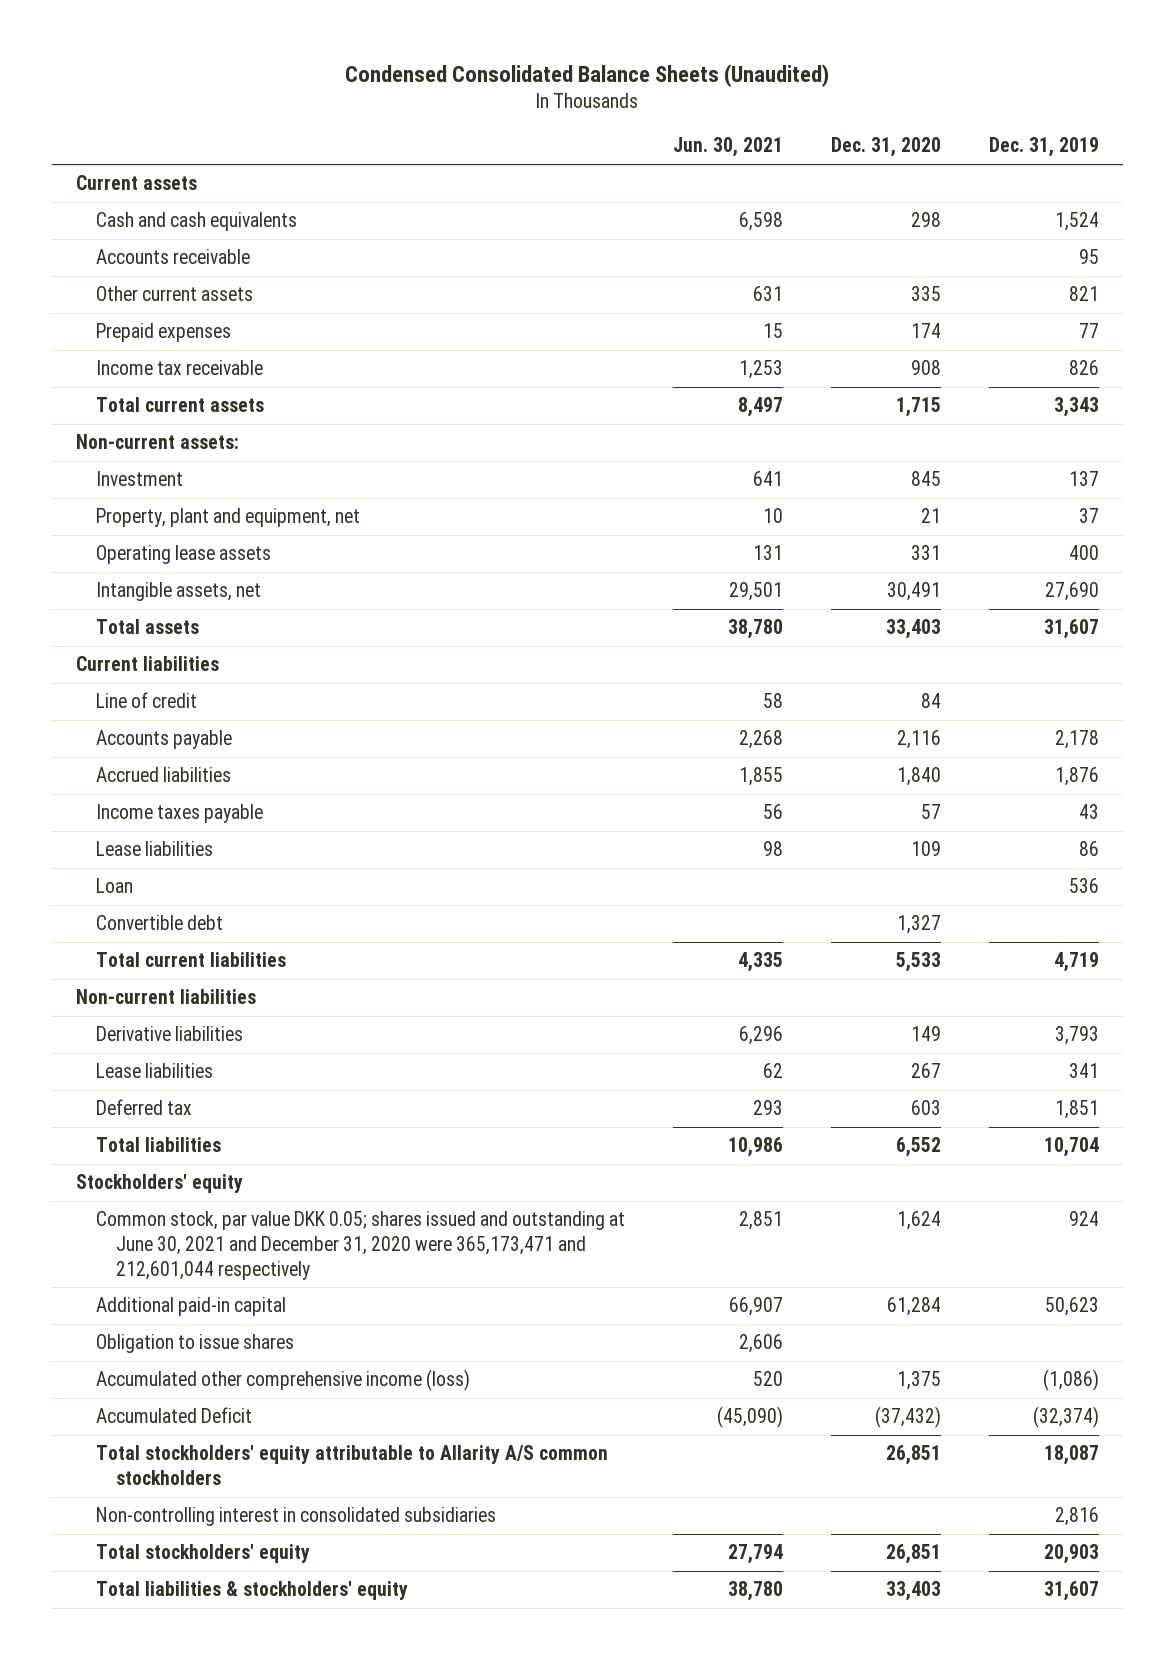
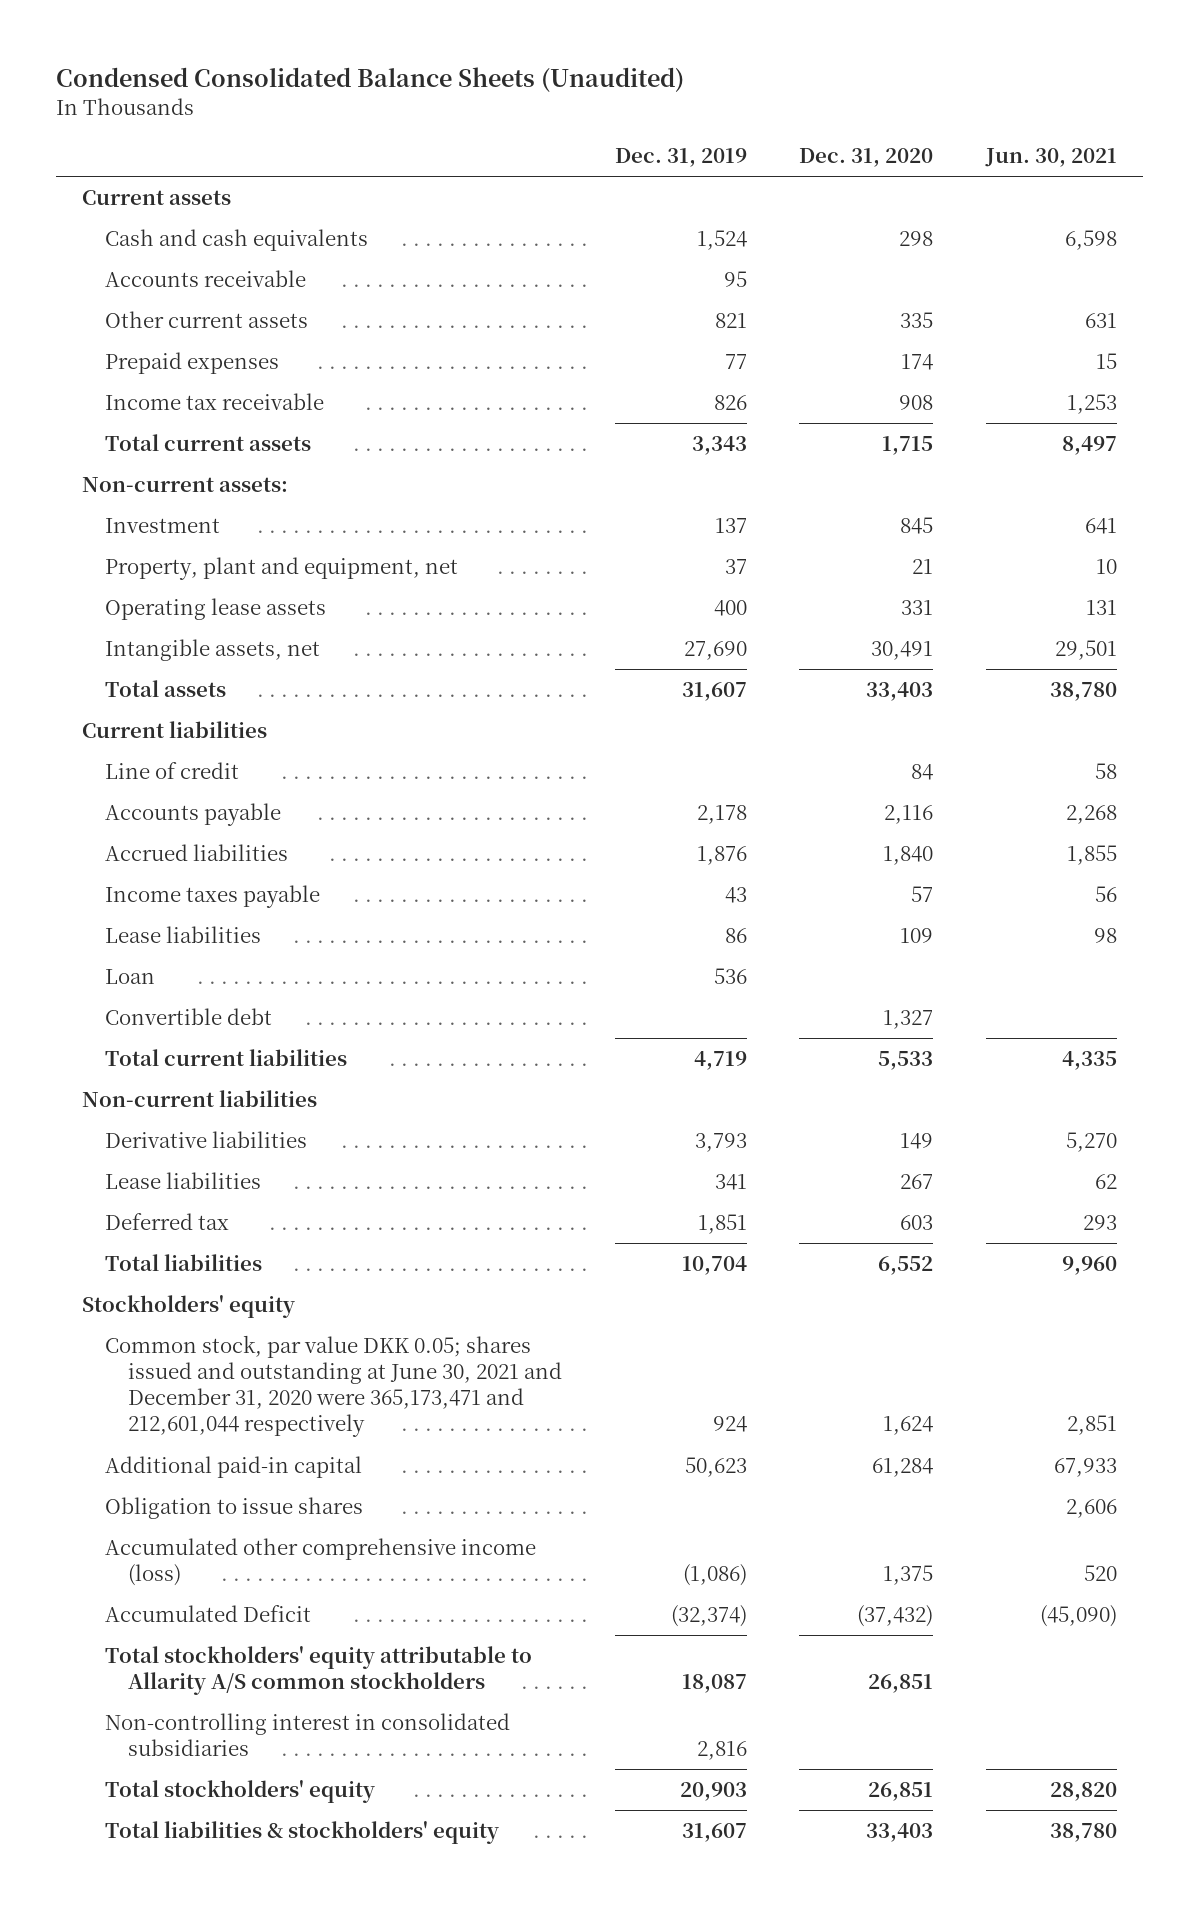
- | Jun. 30, 2021 | Dec. 31, 2020 | Dec. 31, 2019
+ | Dec. 31, 2019 | Dec. 31, 2020 | Jun. 30, 2021
- Derivative liabilities | 6,296 | 149 | 3,793
+ Derivative liabilities | 3,793 | 149 | 5,270
- Total liabilities | 10,986 | 6,552 | 10,704
+ Total liabilities | 10,704 | 6,552 | 9,960
- Additional paid-in capital | 66,907 | 61,284 | 50,623
+ Additional paid-in capital | 50,623 | 61,284 | 67,933
- Total stockholders' equity | 27,794 | 26,851 | 20,903
+ Total stockholders' equity | 20,903 | 26,851 | 28,820

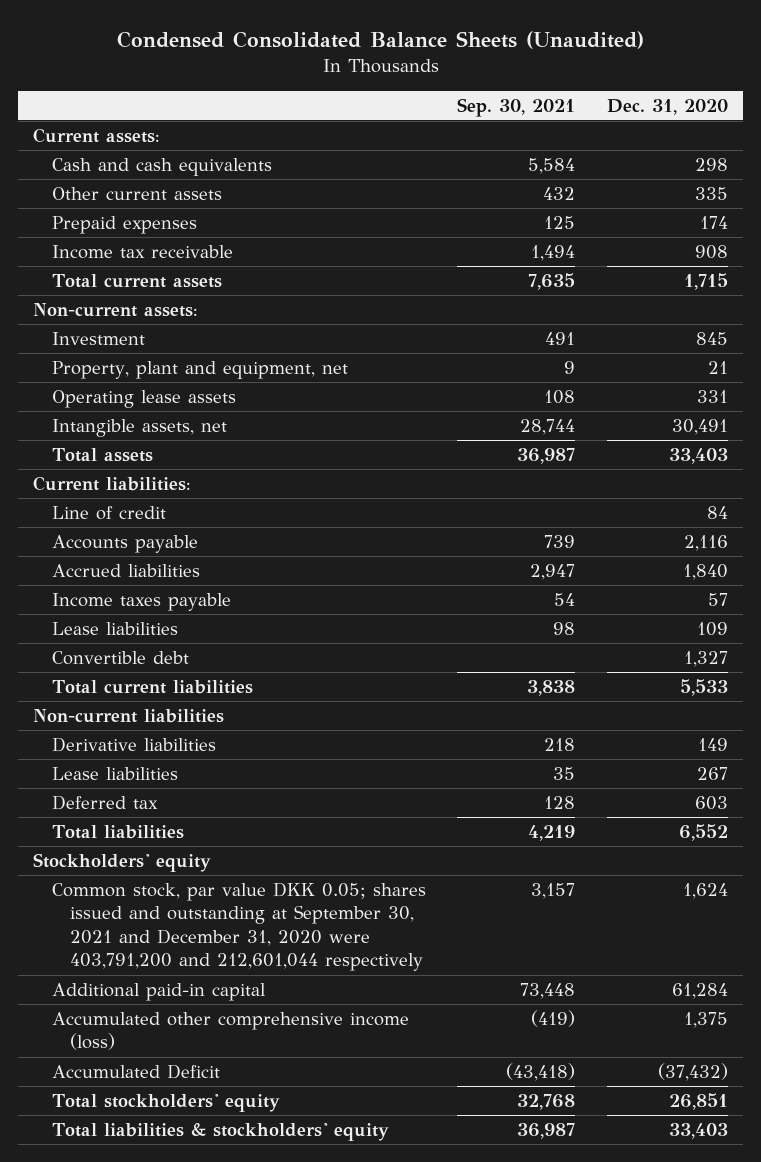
- | Dec. 31, 2019 | Dec. 31, 2020 | Jun. 30, 2021
+ | Sep. 30, 2021 | Dec. 31, 2020
- Current assets
+ Current assets:
- Accounts receivable | 95 | |
- Current liabilities
+ Current liabilities:
- Loan | 536 | |
- Common stock, par value DKK 0.05; shares issued and outstanding at June 30, 2021 and December 31, 2020 were 365,173,471 and 212,601,044 respectively | 924 | 1,624 | 2,851
+ Common stock, par value DKK 0.05; shares issued and outstanding at September 30, 2021 and December 31, 2020 were 403,791,200 and 212,601,044 respectively | 3,157 | 1,624
- Obligation to issue shares | | | 2,606
- Total stockholders' equity attributable to Allarity A/S common stockholders | 18,087 | 26,851 |
- Non-controlling interest in consolidated subsidiaries | 2,816 | |

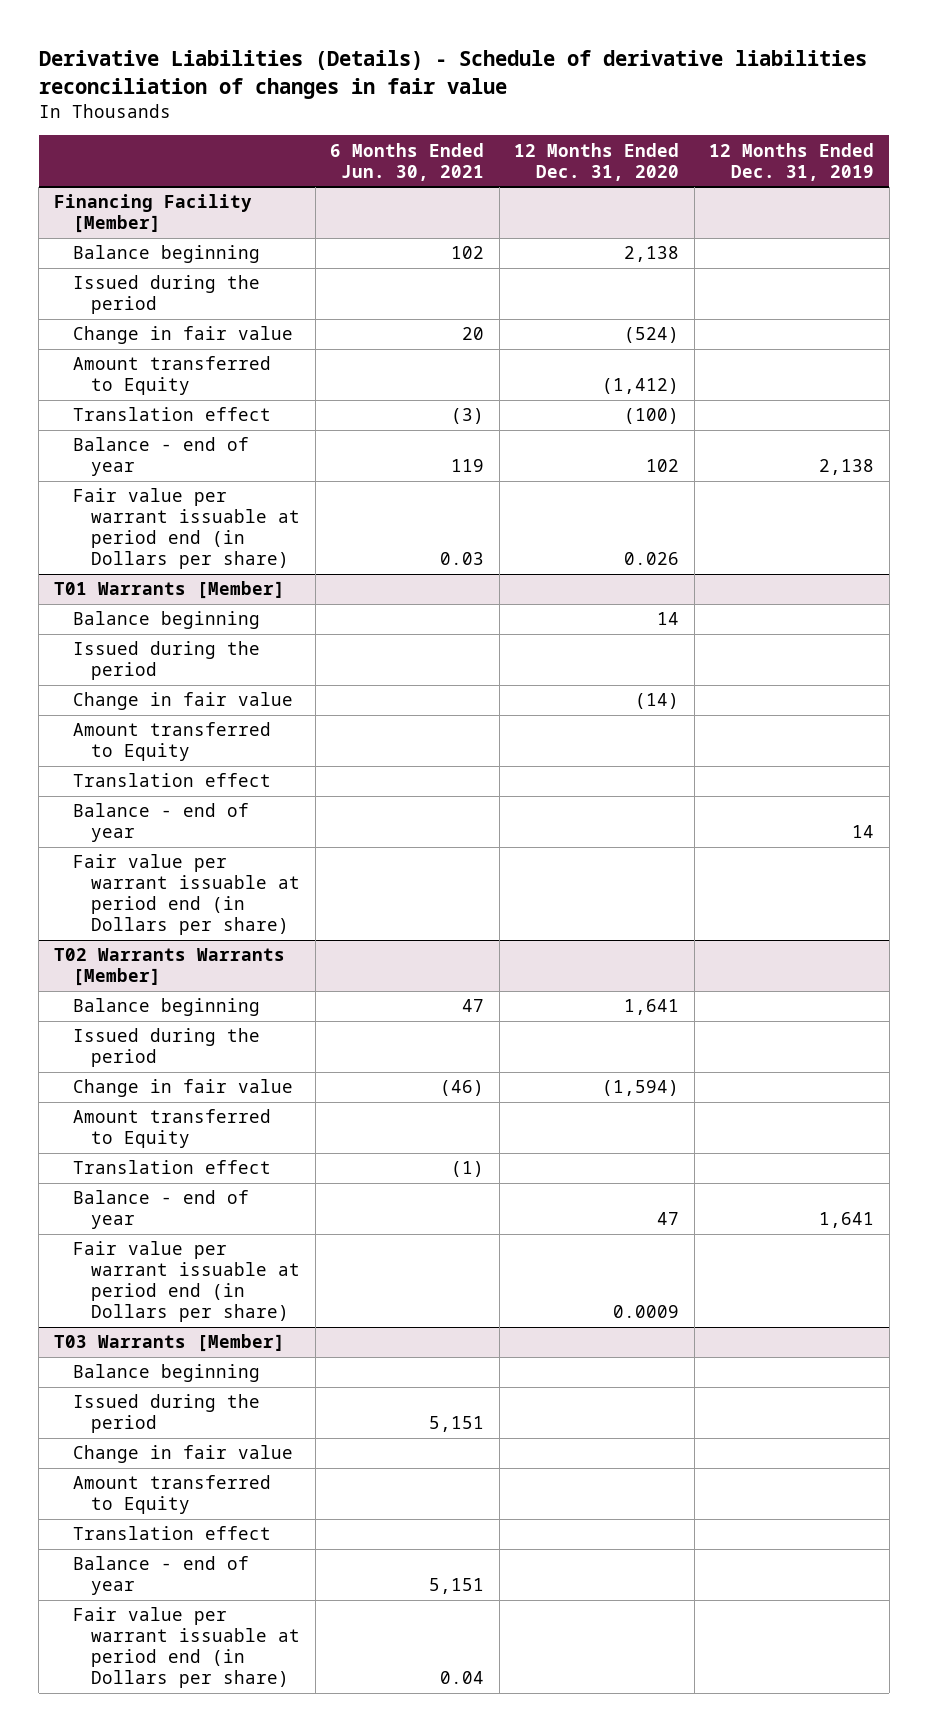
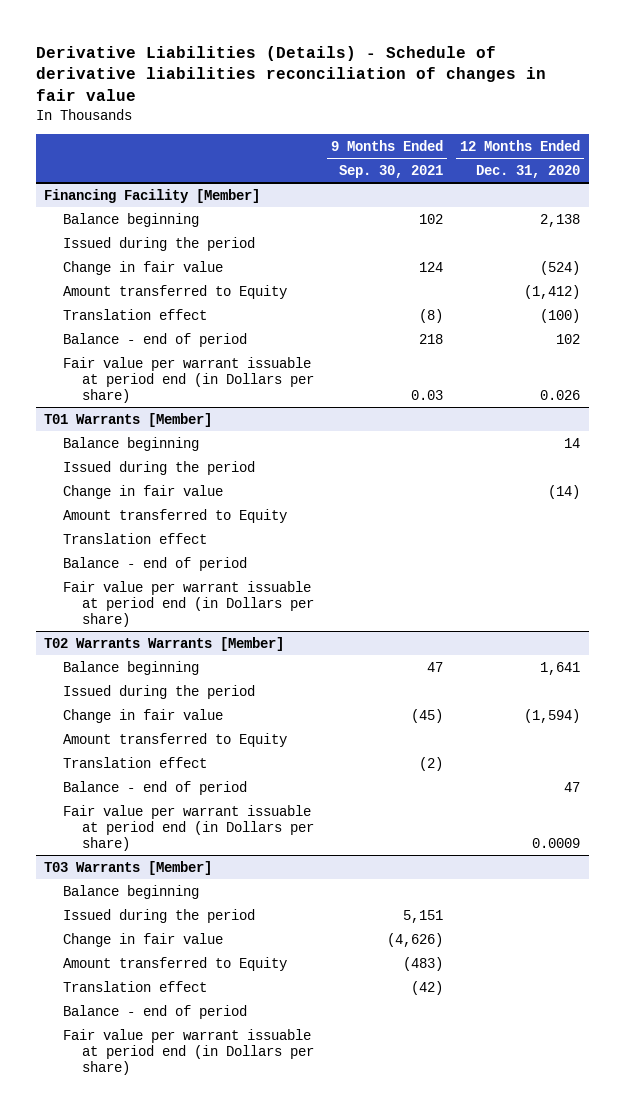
- | 6 Months Ended Jun. 30, 2021 | 12 Months Ended Dec. 31, 2020 | 12 Months Ended Dec. 31, 2019
+ | 9 Months Ended Sep. 30, 2021 | 12 Months Ended Dec. 31, 2020
@ Financing Facility [Member]
- Balance - end of year | 119 | 102 | 2,138
+ Balance - end of period | 218 | 102
@ T01 Warrants [Member]
- Balance - end of year | | | 14
+ Balance - end of period
@ T02 Warrants Warrants [Member]
- Balance - end of year | | 47 | 1,641
+ Balance - end of period | | 47
@ T03 Warrants [Member]
- Balance - end of year | 5,151 | |
+ Balance - end of period

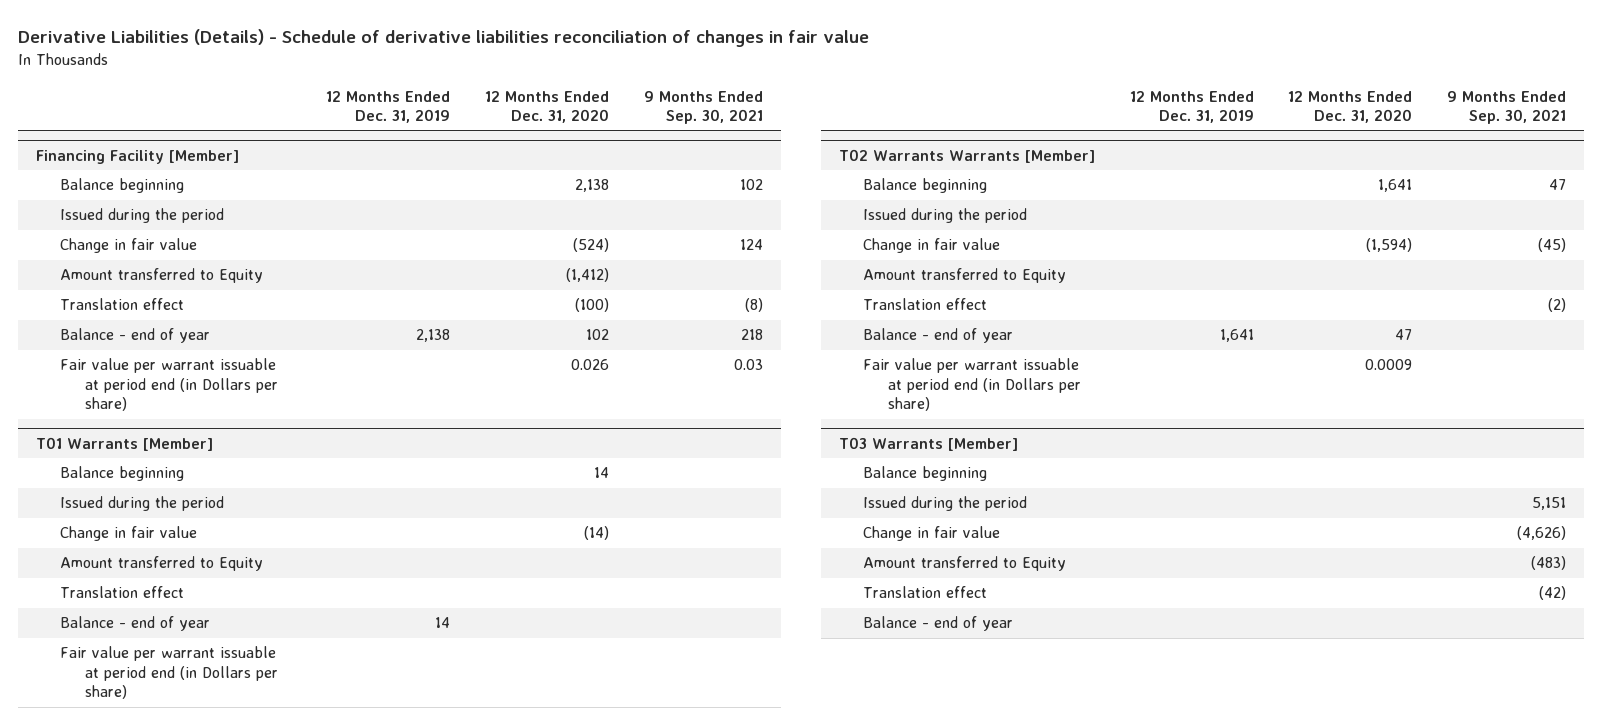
- | 9 Months Ended Sep. 30, 2021 | 12 Months Ended Dec. 31, 2020
+ | 12 Months Ended Dec. 31, 2019 | 12 Months Ended Dec. 31, 2020 | 9 Months Ended Sep. 30, 2021
@ Financing Facility [Member]
- Balance - end of period | 218 | 102
+ Balance - end of year | 2,138 | 102 | 218
@ T01 Warrants [Member]
- Balance - end of period
+ Balance - end of year | 14 | |
@ T02 Warrants Warrants [Member]
- Balance - end of period | | 47
+ Balance - end of year | 1,641 | 47 |
@ T03 Warrants [Member]
- Balance - end of period
- Fair value per warrant issuable at period end (in Dollars per share)
+ Balance - end of year

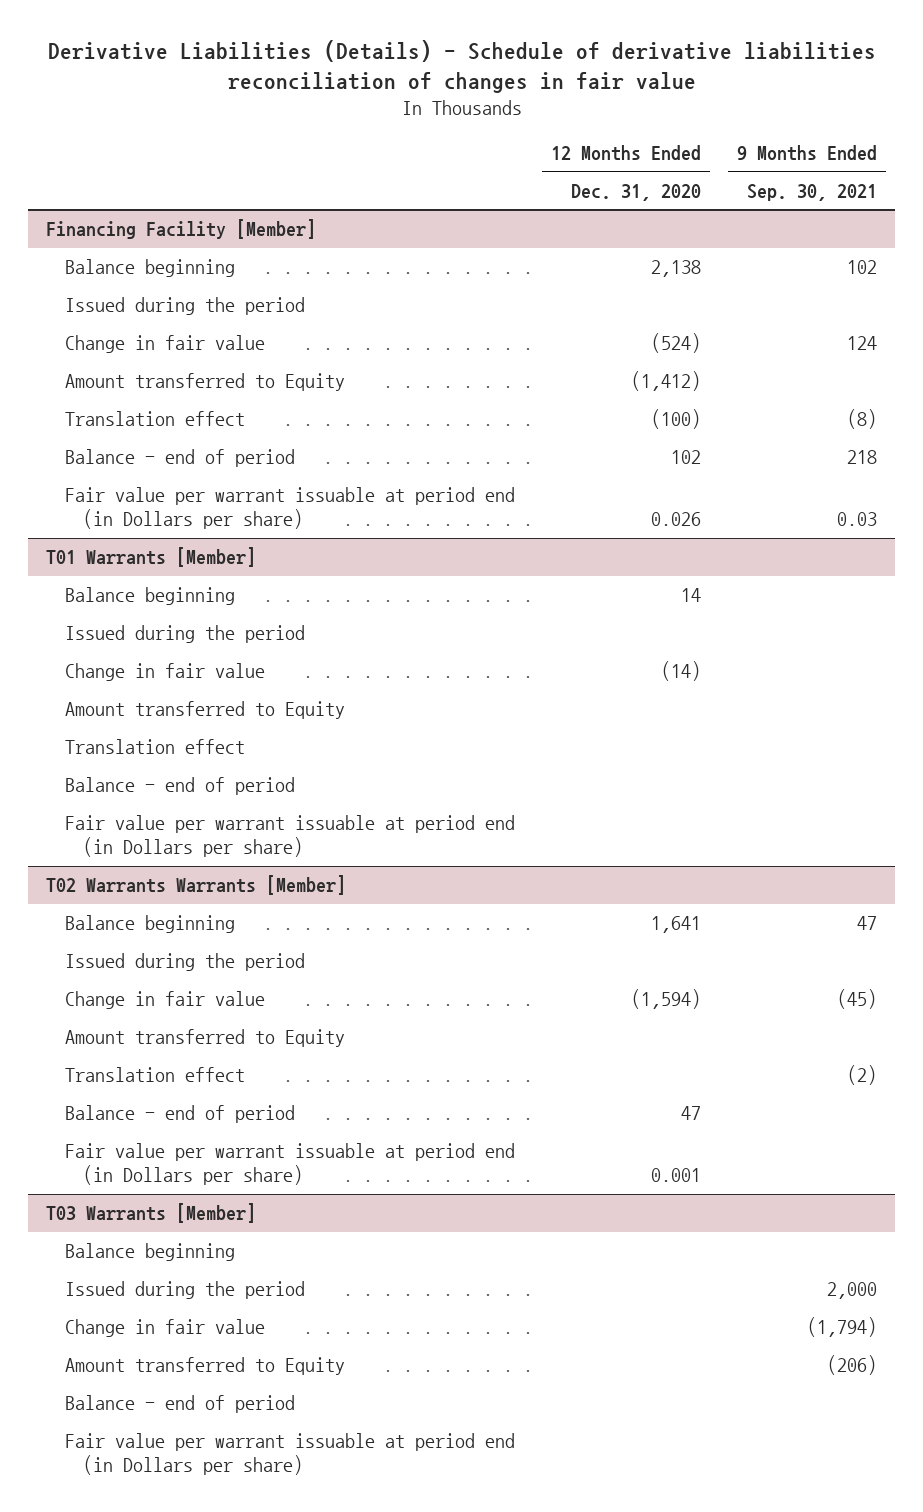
- | 12 Months Ended Dec. 31, 2019 | 12 Months Ended Dec. 31, 2020 | 9 Months Ended Sep. 30, 2021
+ | 12 Months Ended Dec. 31, 2020 | 9 Months Ended Sep. 30, 2021
@ Financing Facility [Member]
- Balance - end of year | 2,138 | 102 | 218
+ Balance - end of period | 102 | 218
@ T01 Warrants [Member]
- Balance - end of year | 14 | |
+ Balance - end of period
@ T02 Warrants Warrants [Member]
- Balance - end of year | 1,641 | 47 |
- Fair value per warrant issuable at period end (in Dollars per share) | | 0.0009 |
+ Balance - end of period | 47 |
+ Fair value per warrant issuable at period end (in Dollars per share) | 0.001 |
@ T03 Warrants [Member]
- Issued during the period | | | 5,151
- Change in fair value | | | (4,626)
- Amount transferred to Equity | | | (483)
- Translation effect | | | (42)
- Balance - end of year
+ Issued during the period | | 2,000
+ Change in fair value | | (1,794)
+ Amount transferred to Equity | | (206)
+ Balance - end of period
+ Fair value per warrant issuable at period end (in Dollars per share)

